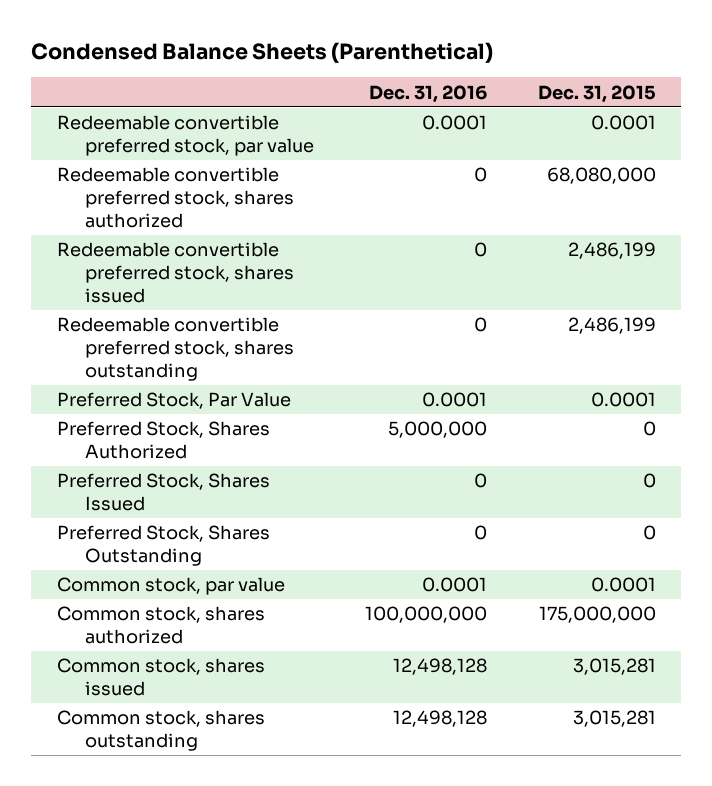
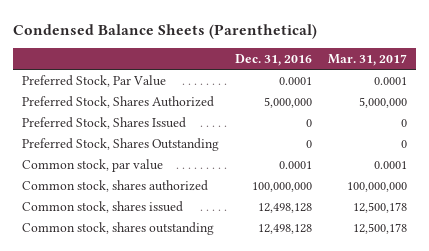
- | Dec. 31, 2016 | Dec. 31, 2015
+ | Dec. 31, 2016 | Mar. 31, 2017
- Redeemable convertible preferred stock, par value | 0.0001 | 0.0001
- Redeemable convertible preferred stock, shares authorized | 0 | 68,080,000
- Redeemable convertible preferred stock, shares issued | 0 | 2,486,199
- Redeemable convertible preferred stock, shares outstanding | 0 | 2,486,199

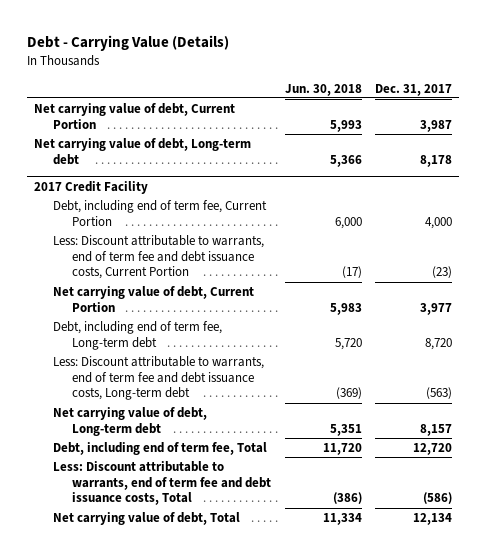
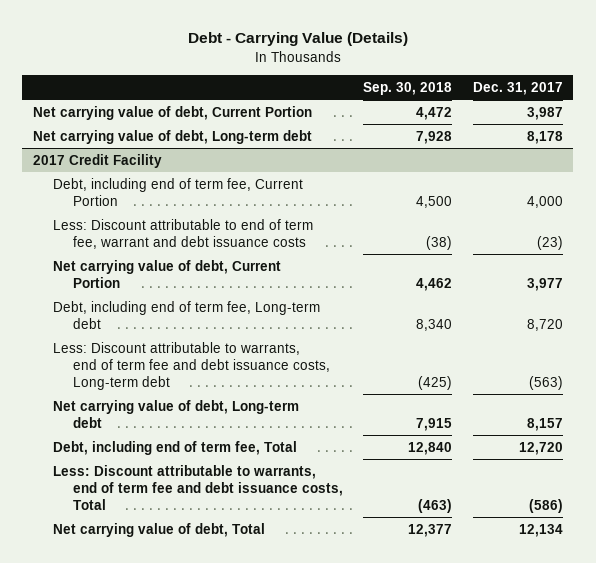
- | Jun. 30, 2018 | Dec. 31, 2017
+ | Sep. 30, 2018 | Dec. 31, 2017
@ 2017 Credit Facility
- Less: Discount attributable to warrants, end of term fee and debt issuance costs, Current Portion | (17) | (23)
+ Less: Discount attributable to end of term fee, warrant and debt issuance costs | (38) | (23)

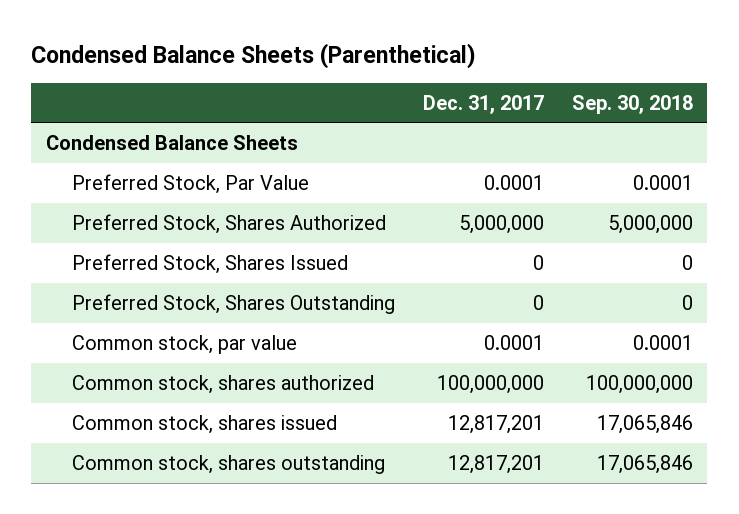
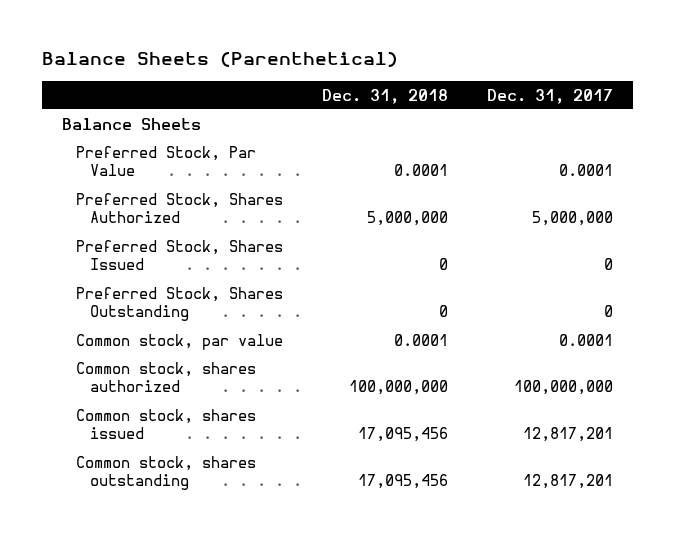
- Condensed Balance Sheets (Parenthetical)
+ Balance Sheets (Parenthetical)
- | Dec. 31, 2017 | Sep. 30, 2018
+ | Dec. 31, 2018 | Dec. 31, 2017
- Condensed Balance Sheets
+ Balance Sheets

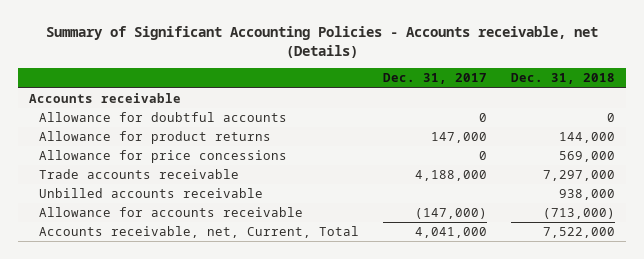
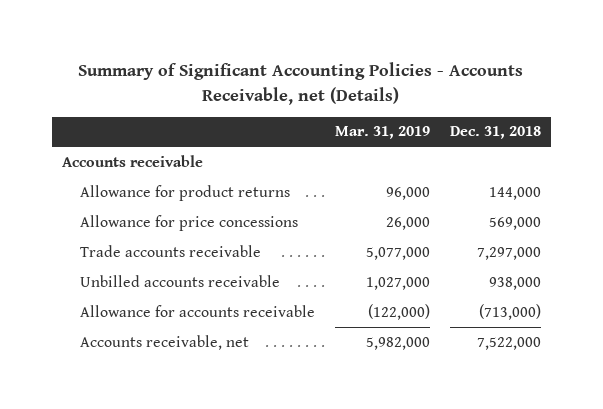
- Summary of Significant Accounting Policies - Accounts receivable, net (Details)
+ Summary of Significant Accounting Policies - Accounts Receivable, net (Details)
- | Dec. 31, 2017 | Dec. 31, 2018
+ | Mar. 31, 2019 | Dec. 31, 2018
- Allowance for doubtful accounts | 0 | 0
- Accounts receivable, net, Current, Total | 4,041,000 | 7,522,000
+ Accounts receivable, net | 5,982,000 | 7,522,000

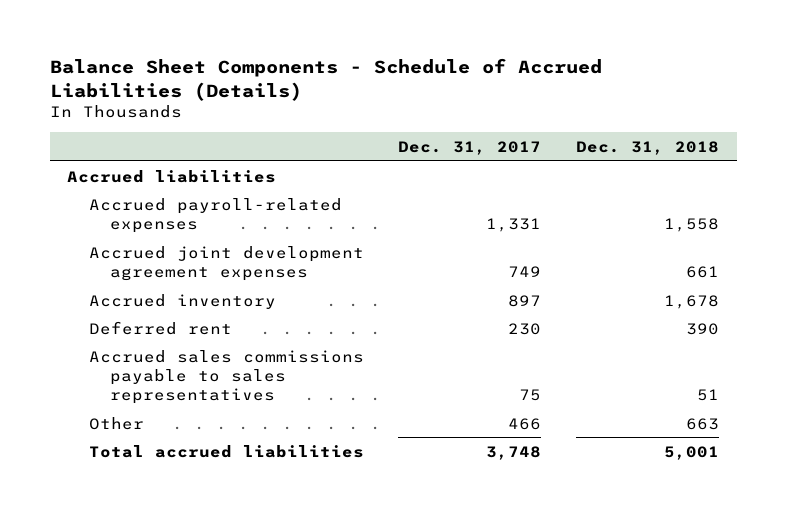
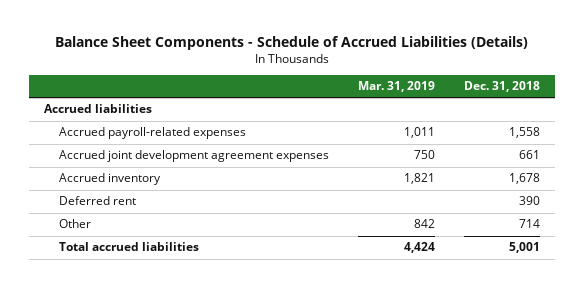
- | Dec. 31, 2017 | Dec. 31, 2018
+ | Mar. 31, 2019 | Dec. 31, 2018
- Accrued sales commissions payable to sales representatives | 75 | 51
- Other | 466 | 663
+ Other | 842 | 714

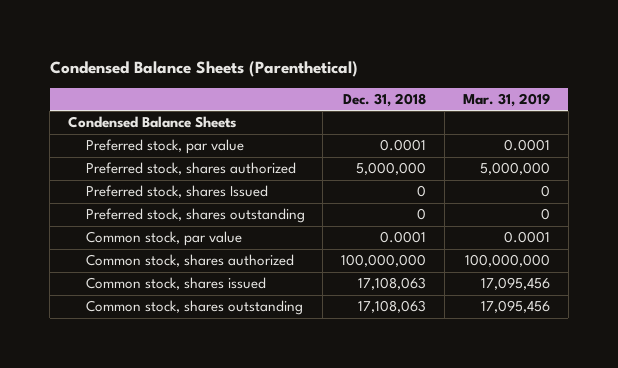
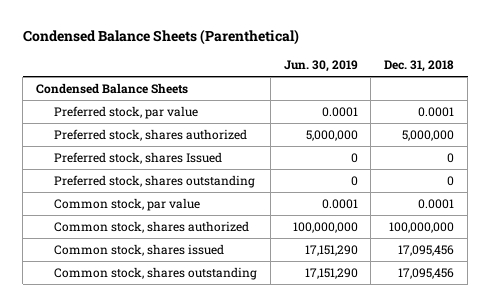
- | Dec. 31, 2018 | Mar. 31, 2019
+ | Jun. 30, 2019 | Dec. 31, 2018
- Common stock, shares issued | 17,108,063 | 17,095,456
- Common stock, shares outstanding | 17,108,063 | 17,095,456
+ Common stock, shares issued | 17,151,290 | 17,095,456
+ Common stock, shares outstanding | 17,151,290 | 17,095,456

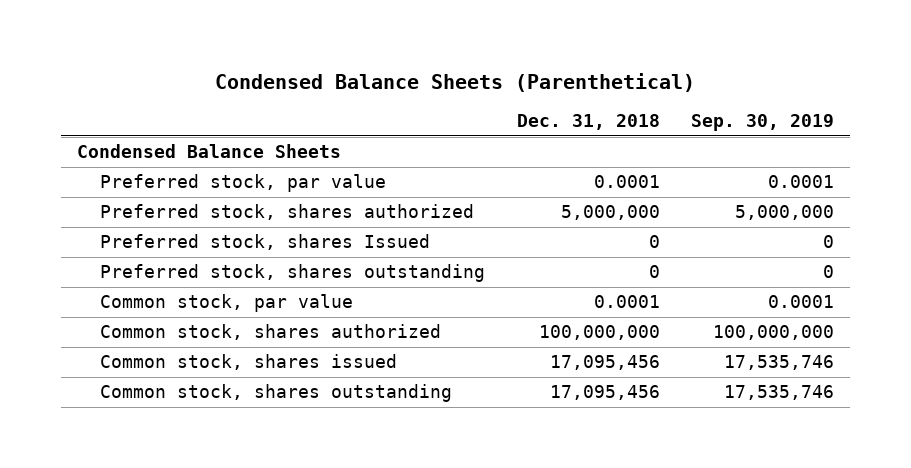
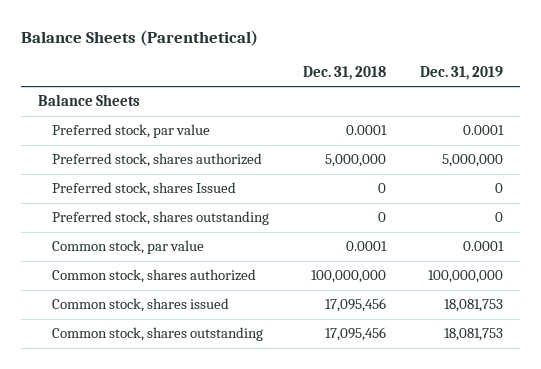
- Condensed Balance Sheets (Parenthetical)
+ Balance Sheets (Parenthetical)
- | Dec. 31, 2018 | Sep. 30, 2019
+ | Dec. 31, 2018 | Dec. 31, 2019
- Condensed Balance Sheets
+ Balance Sheets

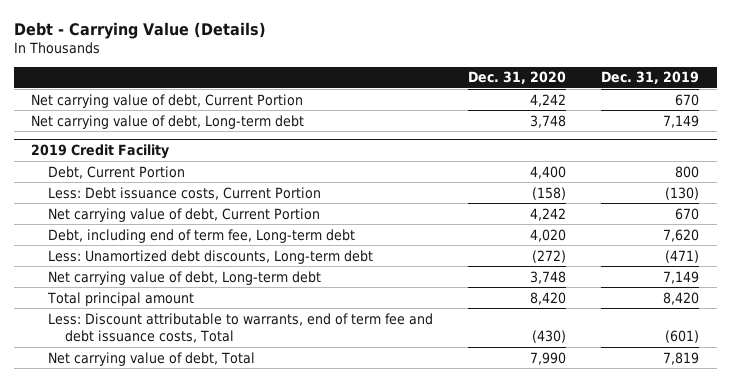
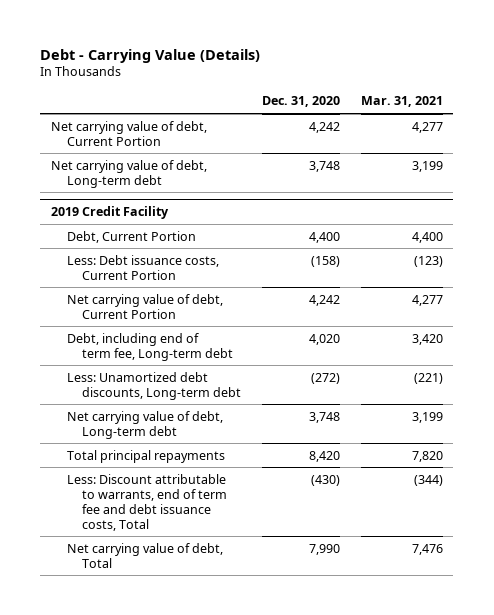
- | Dec. 31, 2020 | Dec. 31, 2019
+ | Dec. 31, 2020 | Mar. 31, 2021
@ 2019 Credit Facility
- Total principal amount | 8,420 | 8,420
+ Total principal repayments | 8,420 | 7,820

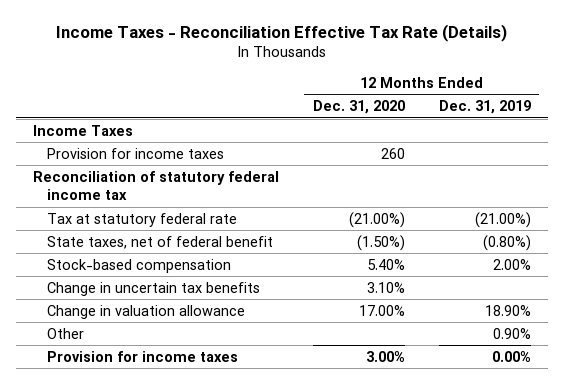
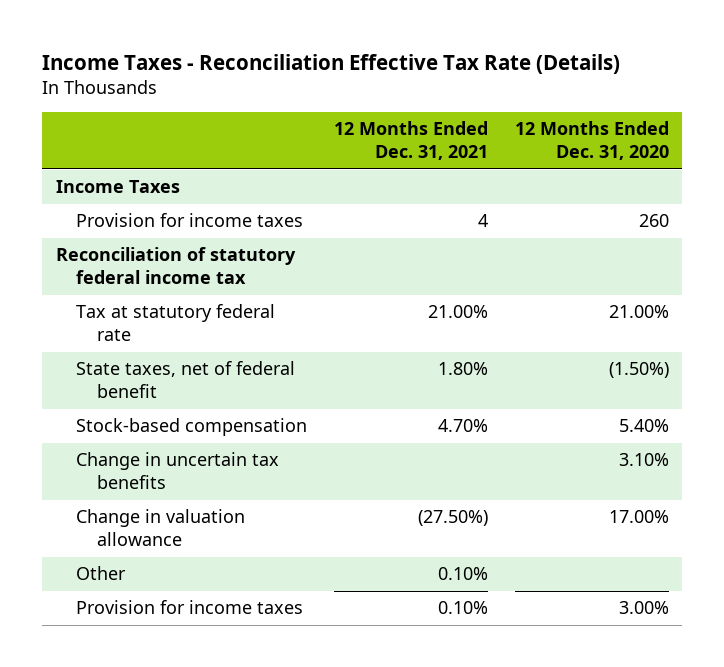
- | 12 Months Ended Dec. 31, 2020 | 12 Months Ended Dec. 31, 2019
+ | 12 Months Ended Dec. 31, 2021 | 12 Months Ended Dec. 31, 2020
- Tax at statutory federal rate | (21.00%) | (21.00%)
+ Tax at statutory federal rate | 21.00% | 21.00%

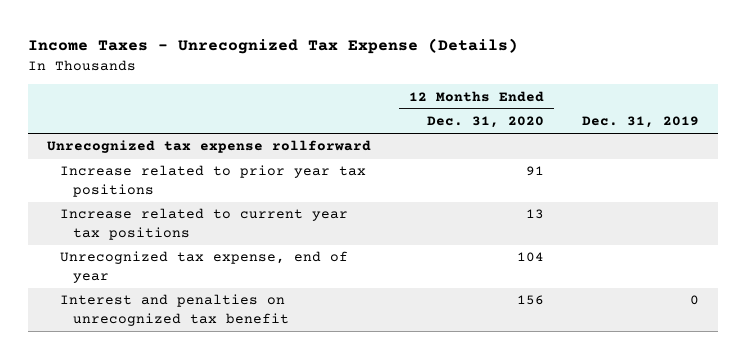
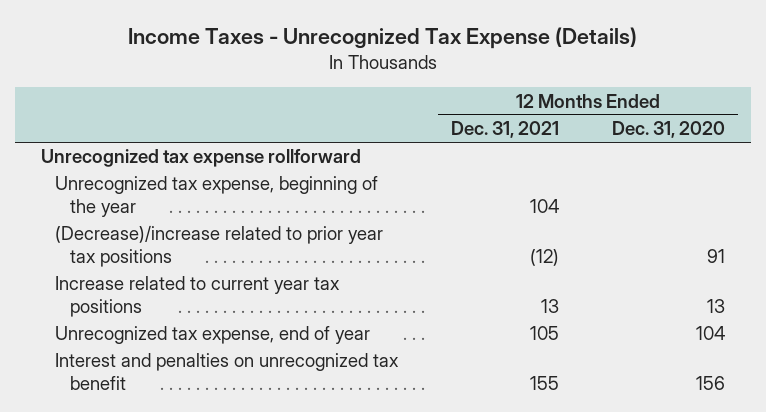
- | 12 Months Ended Dec. 31, 2020 | Dec. 31, 2019
+ | 12 Months Ended Dec. 31, 2021 | 12 Months Ended Dec. 31, 2020
- Increase related to prior year tax positions | 91 |
+ Unrecognized tax expense, beginning of the year | 104 |
+ (Decrease)/increase related to prior year tax positions | (12) | 91

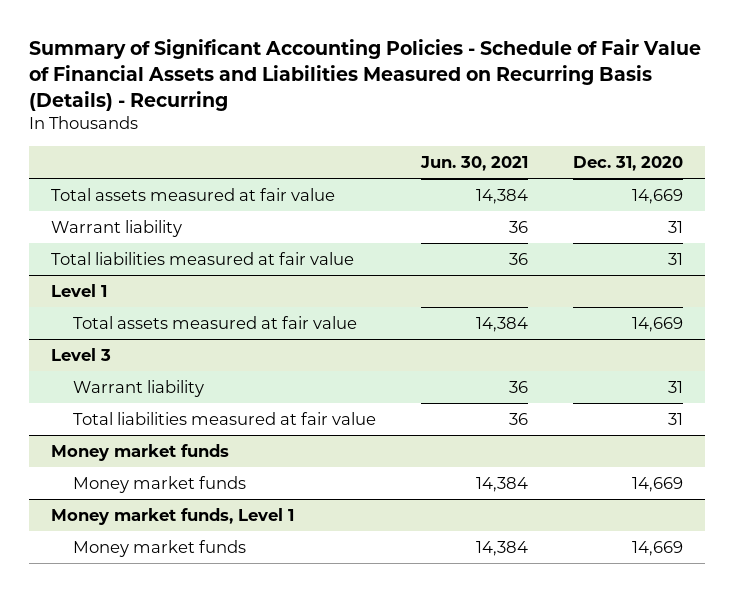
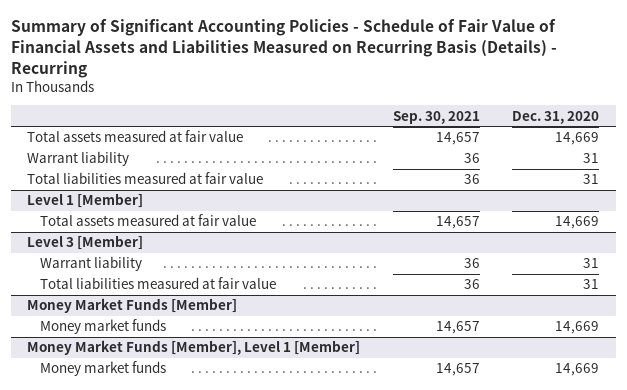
- | Jun. 30, 2021 | Dec. 31, 2020
+ | Sep. 30, 2021 | Dec. 31, 2020
- Level 1
+ Level 1 [Member]
- Level 3
+ Level 3 [Member]
- Money market funds
+ Money Market Funds [Member]
- Money market funds, Level 1
+ Money Market Funds [Member], Level 1 [Member]

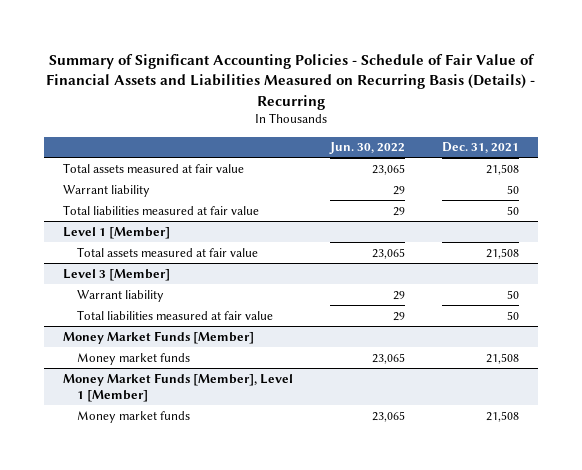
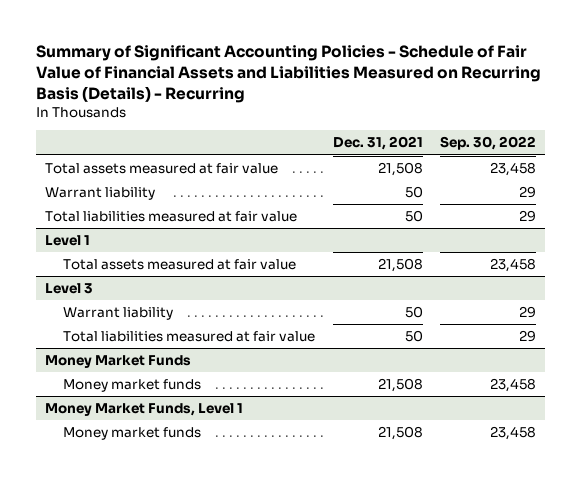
- | Jun. 30, 2022 | Dec. 31, 2021
+ | Dec. 31, 2021 | Sep. 30, 2022
- Level 1 [Member]
+ Level 1
- Level 3 [Member]
+ Level 3
- Money Market Funds [Member]
+ Money Market Funds
- Money Market Funds [Member], Level 1 [Member]
+ Money Market Funds, Level 1

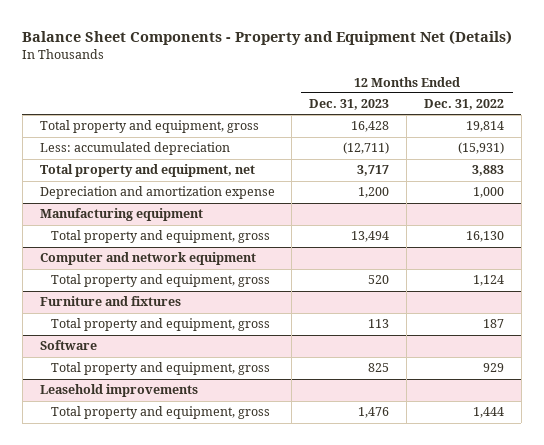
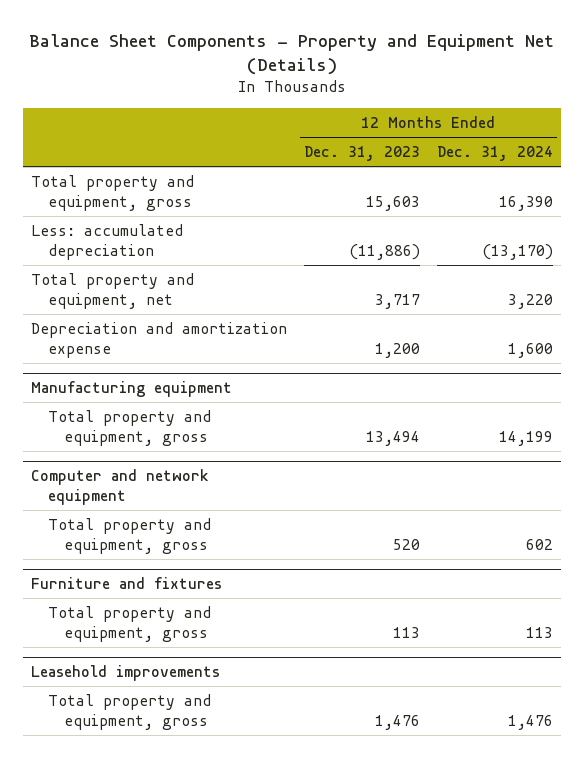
- | 12 Months Ended Dec. 31, 2023 | 12 Months Ended Dec. 31, 2022
+ | 12 Months Ended Dec. 31, 2023 | 12 Months Ended Dec. 31, 2024
- Total property and equipment, gross | 16,428 | 19,814
- Less: accumulated depreciation | (12,711) | (15,931)
+ Total property and equipment, gross | 15,603 | 16,390
+ Less: accumulated depreciation | (11,886) | (13,170)
- Software
- Total property and equipment, gross | 825 | 929

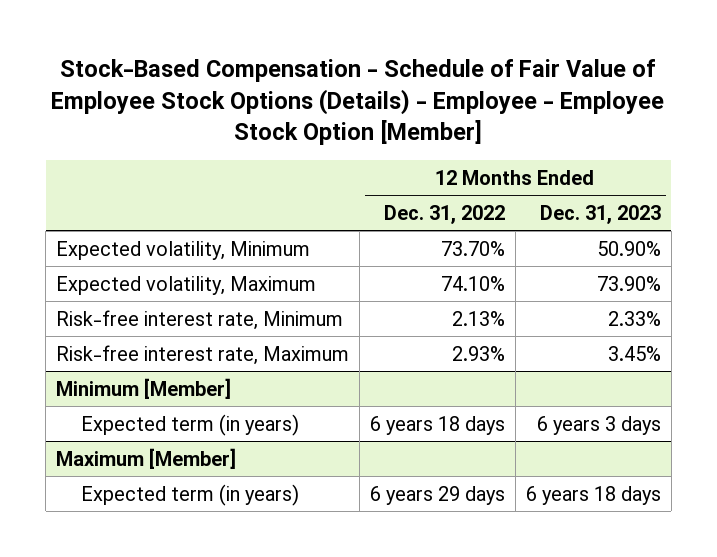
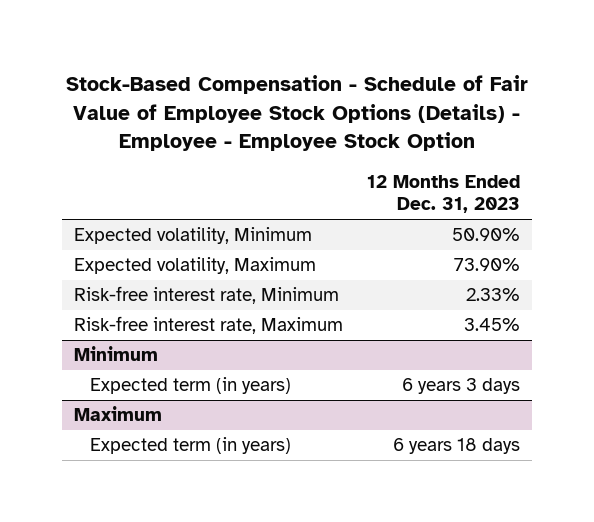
- Stock-Based Compensation - Schedule of Fair Value of Employee Stock Options (Details) - Employee - Employee Stock Option [Member]
+ Stock-Based Compensation - Schedule of Fair Value of Employee Stock Options (Details) - Employee - Employee Stock Option
- | 12 Months Ended Dec. 31, 2022 | 12 Months Ended Dec. 31, 2023
+ | 12 Months Ended Dec. 31, 2023
- Minimum [Member]
+ Minimum
- Maximum [Member]
+ Maximum

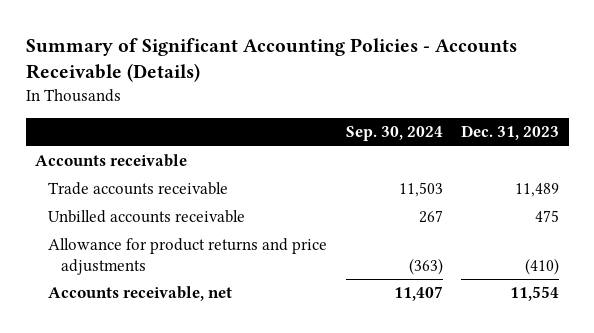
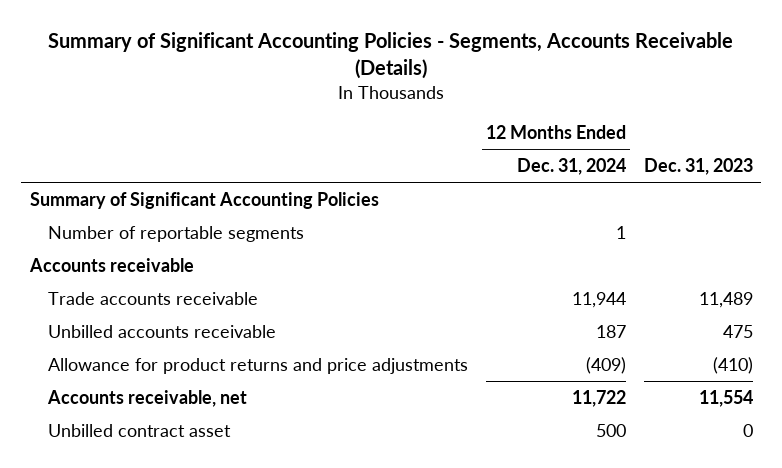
- Summary of Significant Accounting Policies - Accounts Receivable (Details)
+ Summary of Significant Accounting Policies - Segments, Accounts Receivable (Details)
- | Sep. 30, 2024 | Dec. 31, 2023
+ | 12 Months Ended Dec. 31, 2024 | Dec. 31, 2023
+ Summary of Significant Accounting Policies
+ Number of reportable segments | 1 |
+ Unbilled contract asset | 500 | 0

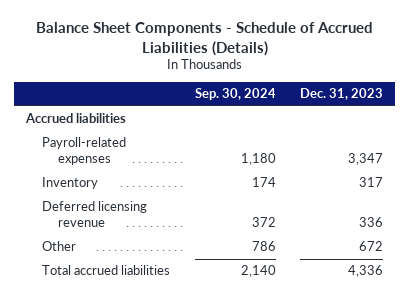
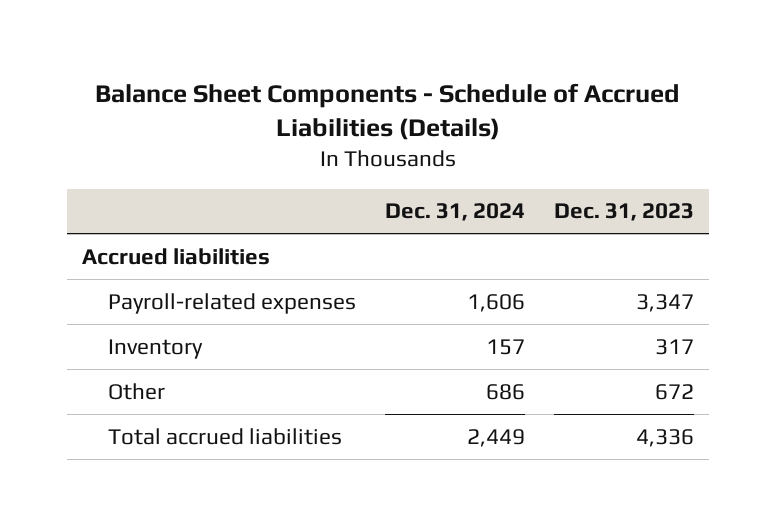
- | Sep. 30, 2024 | Dec. 31, 2023
+ | Dec. 31, 2024 | Dec. 31, 2023
- Deferred licensing revenue | 372 | 336

